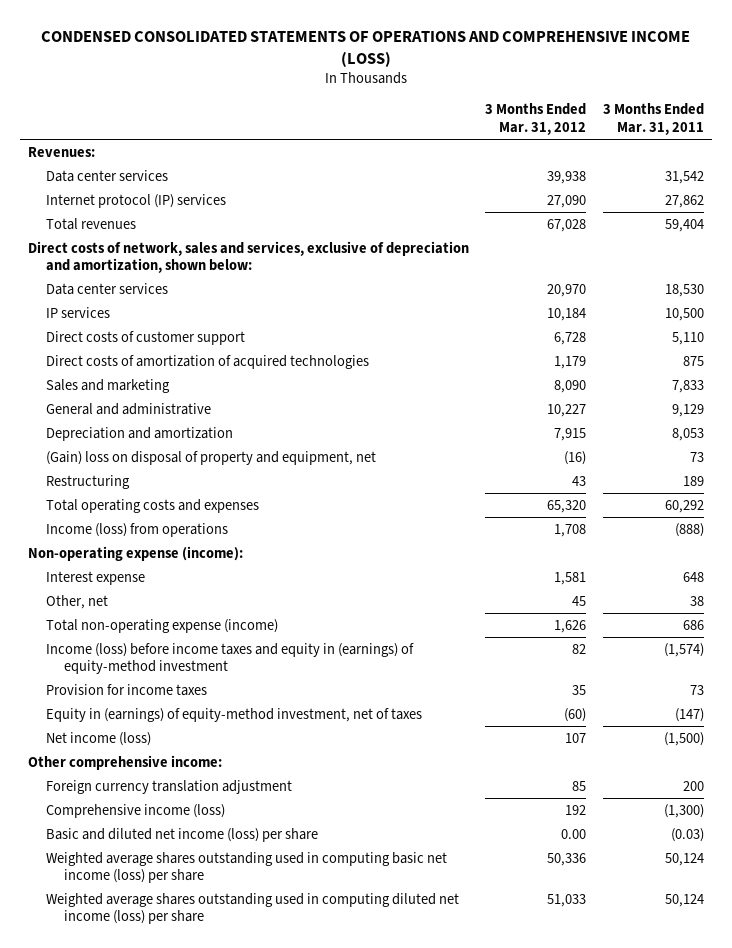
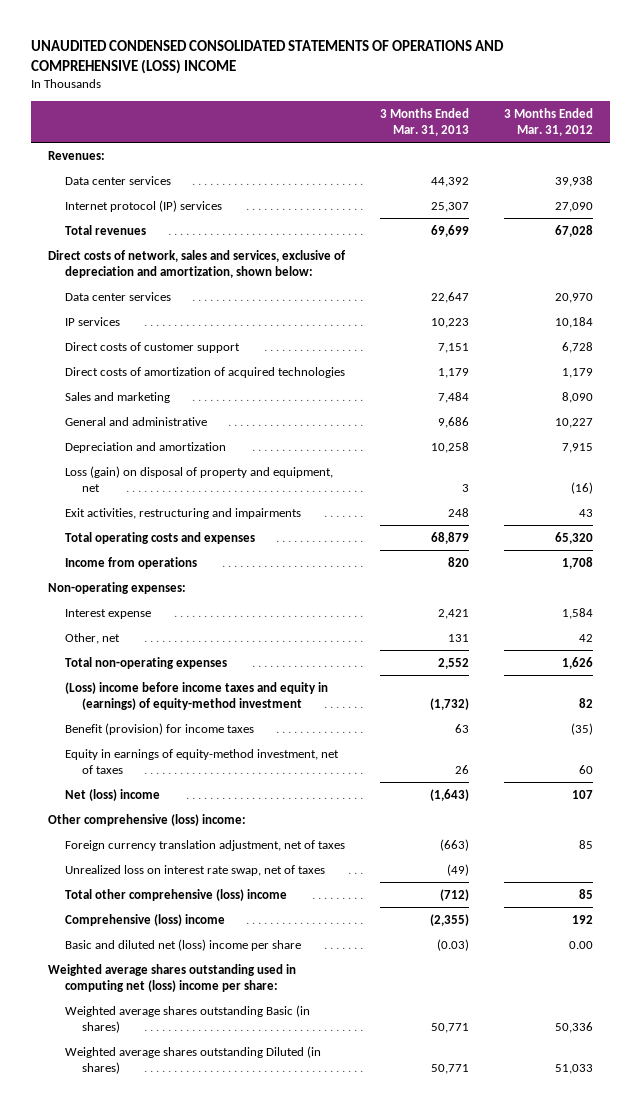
- CONDENSED CONSOLIDATED STATEMENTS OF OPERATIONS AND COMPREHENSIVE INCOME (LOSS)
+ UNAUDITED CONDENSED CONSOLIDATED STATEMENTS OF OPERATIONS AND COMPREHENSIVE (LOSS) INCOME
- | 3 Months Ended Mar. 31, 2012 | 3 Months Ended Mar. 31, 2011
+ | 3 Months Ended Mar. 31, 2013 | 3 Months Ended Mar. 31, 2012
- (Gain) loss on disposal of property and equipment, net | (16) | 73
- Restructuring | 43 | 189
+ Loss (gain) on disposal of property and equipment, net | 3 | (16)
+ Exit activities, restructuring and impairments | 248 | 43
- Income (loss) from operations | 1,708 | (888)
- Non-operating expense (income):
- Interest expense | 1,581 | 648
- Other, net | 45 | 38
- Total non-operating expense (income) | 1,626 | 686
- Income (loss) before income taxes and equity in (earnings) of equity-method investment | 82 | (1,574)
- Provision for income taxes | 35 | 73
- Equity in (earnings) of equity-method investment, net of taxes | (60) | (147)
- Net income (loss) | 107 | (1,500)
- Other comprehensive income:
- Foreign currency translation adjustment | 85 | 200
- Comprehensive income (loss) | 192 | (1,300)
- Basic and diluted net income (loss) per share | 0.00 | (0.03)
- Weighted average shares outstanding used in computing basic net income (loss) per share | 50,336 | 50,124
- Weighted average shares outstanding used in computing diluted net income (loss) per share | 51,033 | 50,124
+ Income from operations | 820 | 1,708
+ Non-operating expenses:
+ Interest expense | 2,421 | 1,584
+ Other, net | 131 | 42
+ Total non-operating expenses | 2,552 | 1,626
+ (Loss) income before income taxes and equity in (earnings) of equity-method investment | (1,732) | 82
+ Benefit (provision) for income taxes | 63 | (35)
+ Equity in earnings of equity-method investment, net of taxes | 26 | 60
+ Net (loss) income | (1,643) | 107
+ Other comprehensive (loss) income:
+ Foreign currency translation adjustment, net of taxes | (663) | 85
+ Unrealized loss on interest rate swap, net of taxes | (49) |
+ Total other comprehensive (loss) income | (712) | 85
+ Comprehensive (loss) income | (2,355) | 192
+ Basic and diluted net (loss) income per share | (0.03) | 0.00
+ Weighted average shares outstanding used in computing net (loss) income per share:
+ Weighted average shares outstanding Basic (in shares) | 50,771 | 50,336
+ Weighted average shares outstanding Diluted (in shares) | 50,771 | 51,033

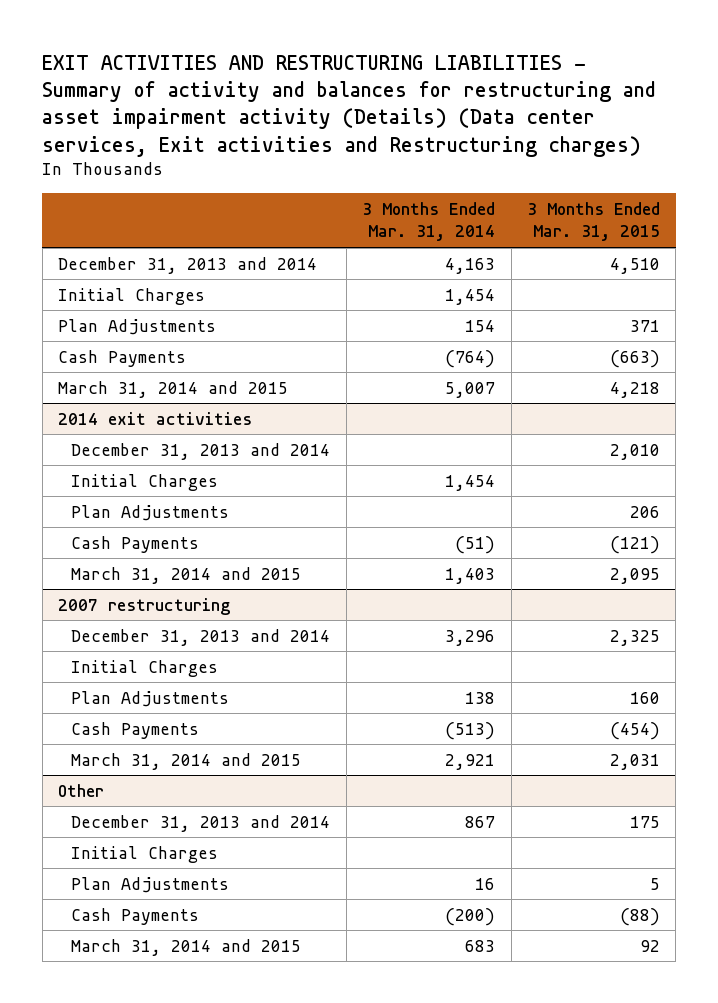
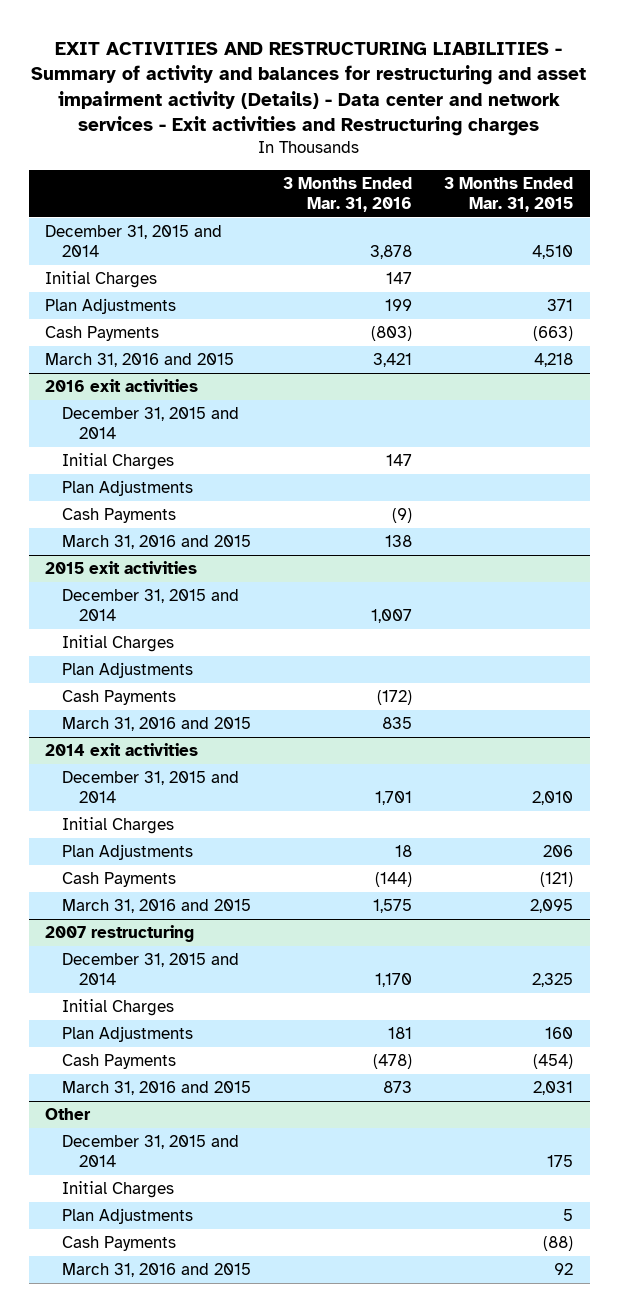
- EXIT ACTIVITIES AND RESTRUCTURING LIABILITIES - Summary of activity and balances for restructuring and asset impairment activity (Details) (Data center services, Exit activities and Restructuring charges)
+ EXIT ACTIVITIES AND RESTRUCTURING LIABILITIES - Summary of activity and balances for restructuring and asset impairment activity (Details) - Data center and network services - Exit activities and Restructuring charges
- | 3 Months Ended Mar. 31, 2014 | 3 Months Ended Mar. 31, 2015
+ | 3 Months Ended Mar. 31, 2016 | 3 Months Ended Mar. 31, 2015
- December 31, 2013 and 2014 | 4,163 | 4,510
+ December 31, 2015 and 2014 | 3,878 | 4,510
- March 31, 2014 and 2015 | 5,007 | 4,218
+ March 31, 2016 and 2015 | 3,421 | 4,218
+ 2016 exit activities
+ December 31, 2015 and 2014
+ Initial Charges | 147 |
+ Plan Adjustments
+ Cash Payments | (9) |
+ March 31, 2016 and 2015 | 138 |
+ 2015 exit activities
+ December 31, 2015 and 2014 | 1,007 |
+ Initial Charges
+ Plan Adjustments
+ Cash Payments | (172) |
+ March 31, 2016 and 2015 | 835 |
@ 2014 exit activities
- December 31, 2013 and 2014 | | 2,010
+ December 31, 2015 and 2014 | 1,701 | 2,010
- March 31, 2014 and 2015 | 1,403 | 2,095
+ March 31, 2016 and 2015 | 1,575 | 2,095
@ 2007 restructuring
- December 31, 2013 and 2014 | 3,296 | 2,325
+ December 31, 2015 and 2014 | 1,170 | 2,325
- March 31, 2014 and 2015 | 2,921 | 2,031
+ March 31, 2016 and 2015 | 873 | 2,031
@ Other
- December 31, 2013 and 2014 | 867 | 175
+ December 31, 2015 and 2014 | | 175
- March 31, 2014 and 2015 | 683 | 92
+ March 31, 2016 and 2015 | | 92

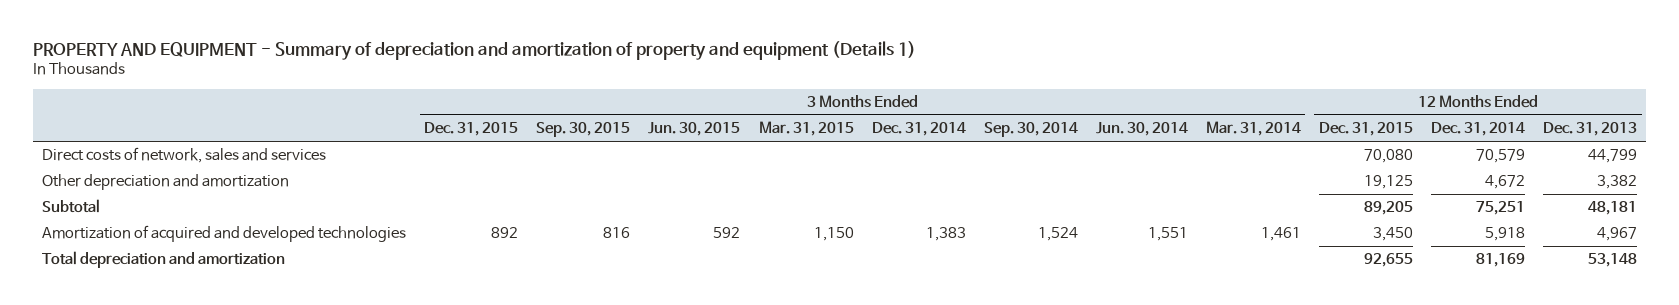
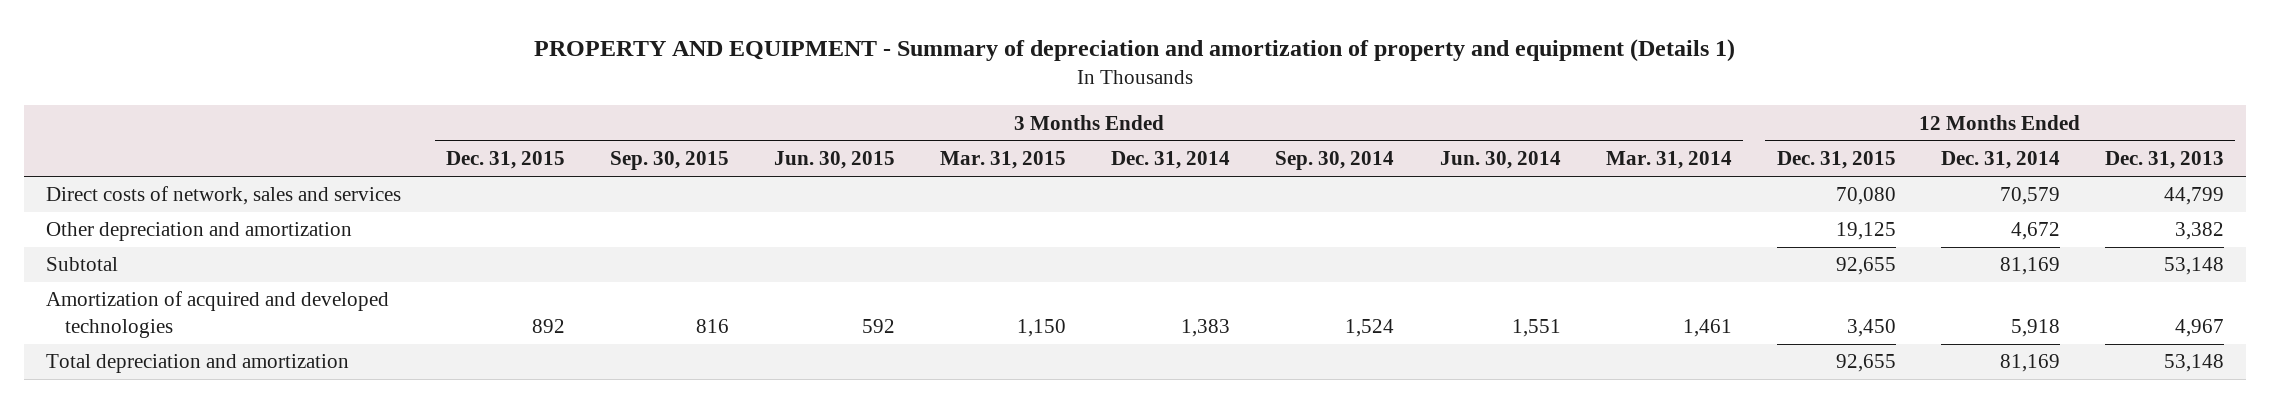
- Subtotal | | | | | | | | | 89,205 | 75,251 | 48,181
+ Subtotal | | | | | | | | | 92,655 | 81,169 | 53,148

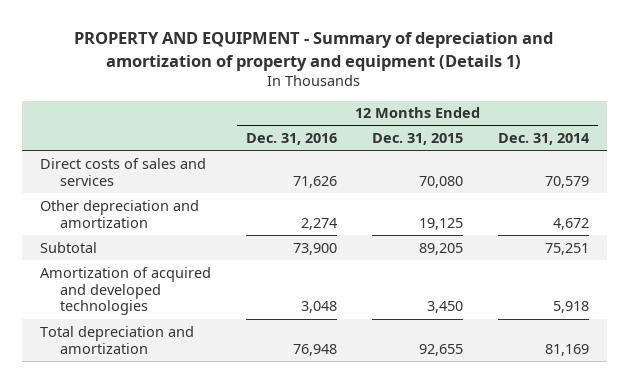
- | 3 Months Ended Dec. 31, 2015 | 3 Months Ended Sep. 30, 2015 | 3 Months Ended Jun. 30, 2015 | 3 Months Ended Mar. 31, 2015 | 3 Months Ended Dec. 31, 2014 | 3 Months Ended Sep. 30, 2014 | 3 Months Ended Jun. 30, 2014 | 3 Months Ended Mar. 31, 2014 | 12 Months Ended Dec. 31, 2015 | 12 Months Ended Dec. 31, 2014 | 12 Months Ended Dec. 31, 2013
+ | 12 Months Ended Dec. 31, 2016 | 12 Months Ended Dec. 31, 2015 | 12 Months Ended Dec. 31, 2014
- Direct costs of network, sales and services | | | | | | | | | 70,080 | 70,579 | 44,799
+ Direct costs of sales and services | 71,626 | 70,080 | 70,579
- Subtotal | | | | | | | | | 92,655 | 81,169 | 53,148
+ Subtotal | 73,900 | 89,205 | 75,251

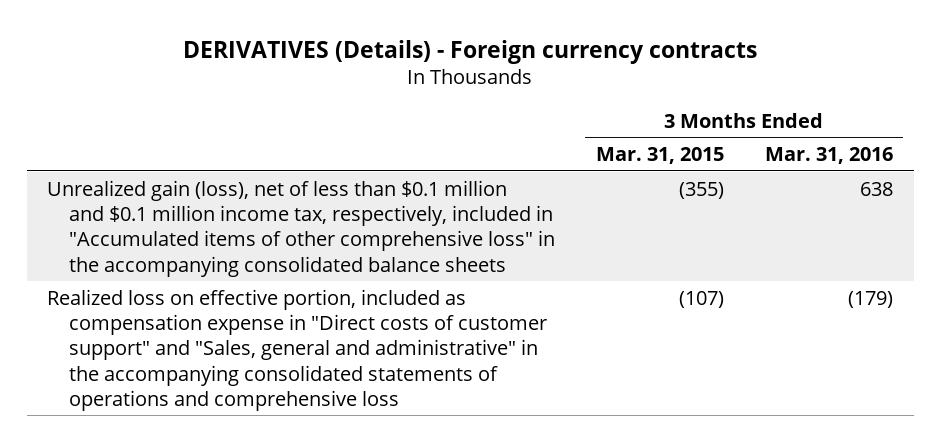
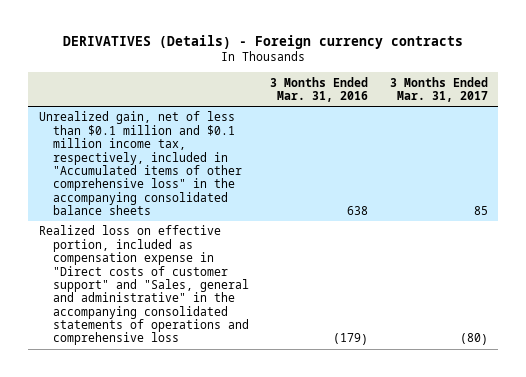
- | 3 Months Ended Mar. 31, 2015 | 3 Months Ended Mar. 31, 2016
+ | 3 Months Ended Mar. 31, 2016 | 3 Months Ended Mar. 31, 2017
- Unrealized gain (loss), net of less than $0.1 million and $0.1 million income tax, respectively, included in "Accumulated items of other comprehensive loss" in the accompanying consolidated balance sheets | (355) | 638
+ Unrealized gain, net of less than $0.1 million and $0.1 million income tax, respectively, included in "Accumulated items of other comprehensive loss" in the accompanying consolidated balance sheets | 638 | 85

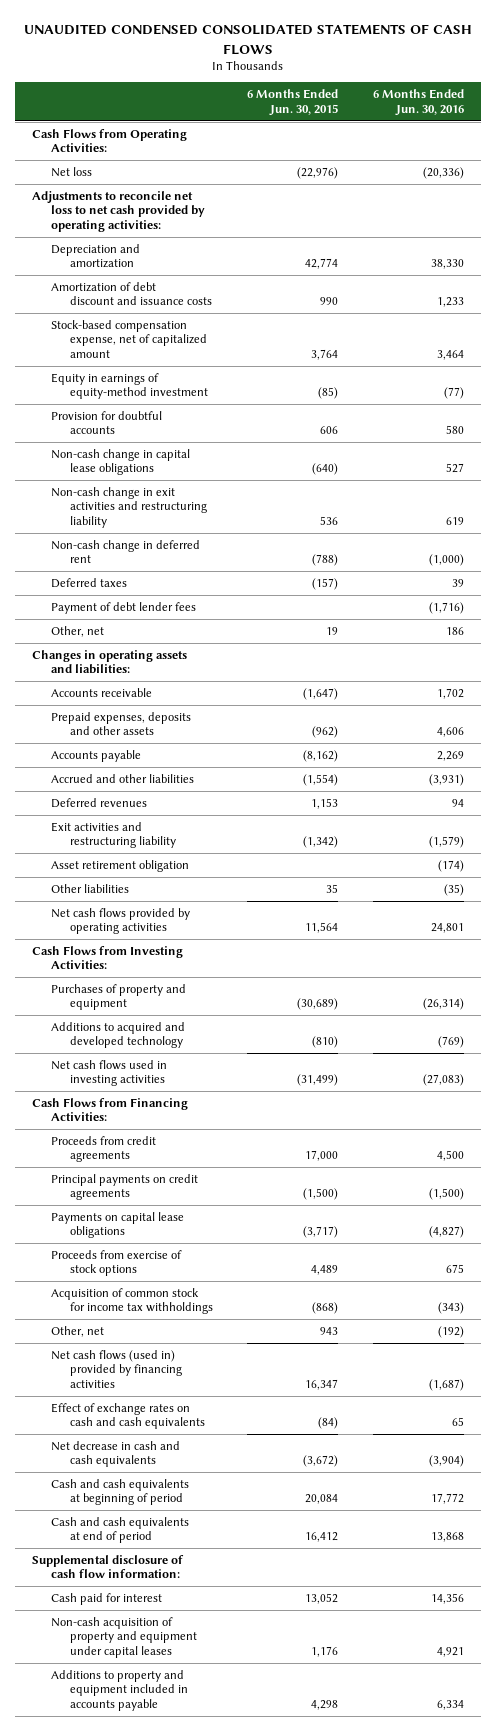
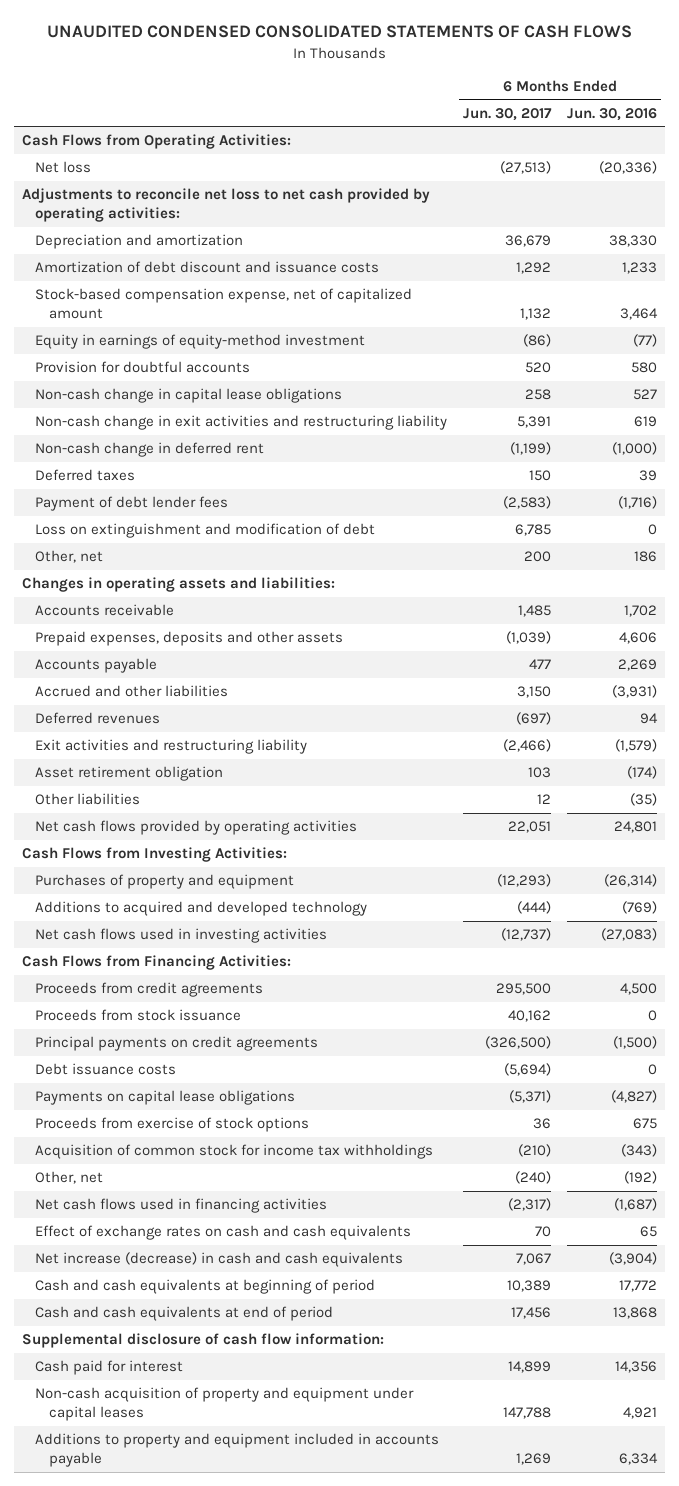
- | 6 Months Ended Jun. 30, 2015 | 6 Months Ended Jun. 30, 2016
+ | 6 Months Ended Jun. 30, 2017 | 6 Months Ended Jun. 30, 2016
+ Loss on extinguishment and modification of debt | 6,785 | 0
+ Proceeds from stock issuance | 40,162 | 0
+ Debt issuance costs | (5,694) | 0
- Net cash flows (used in) provided by financing activities | 16,347 | (1,687)
+ Net cash flows used in financing activities | (2,317) | (1,687)
- Net decrease in cash and cash equivalents | (3,672) | (3,904)
+ Net increase (decrease) in cash and cash equivalents | 7,067 | (3,904)

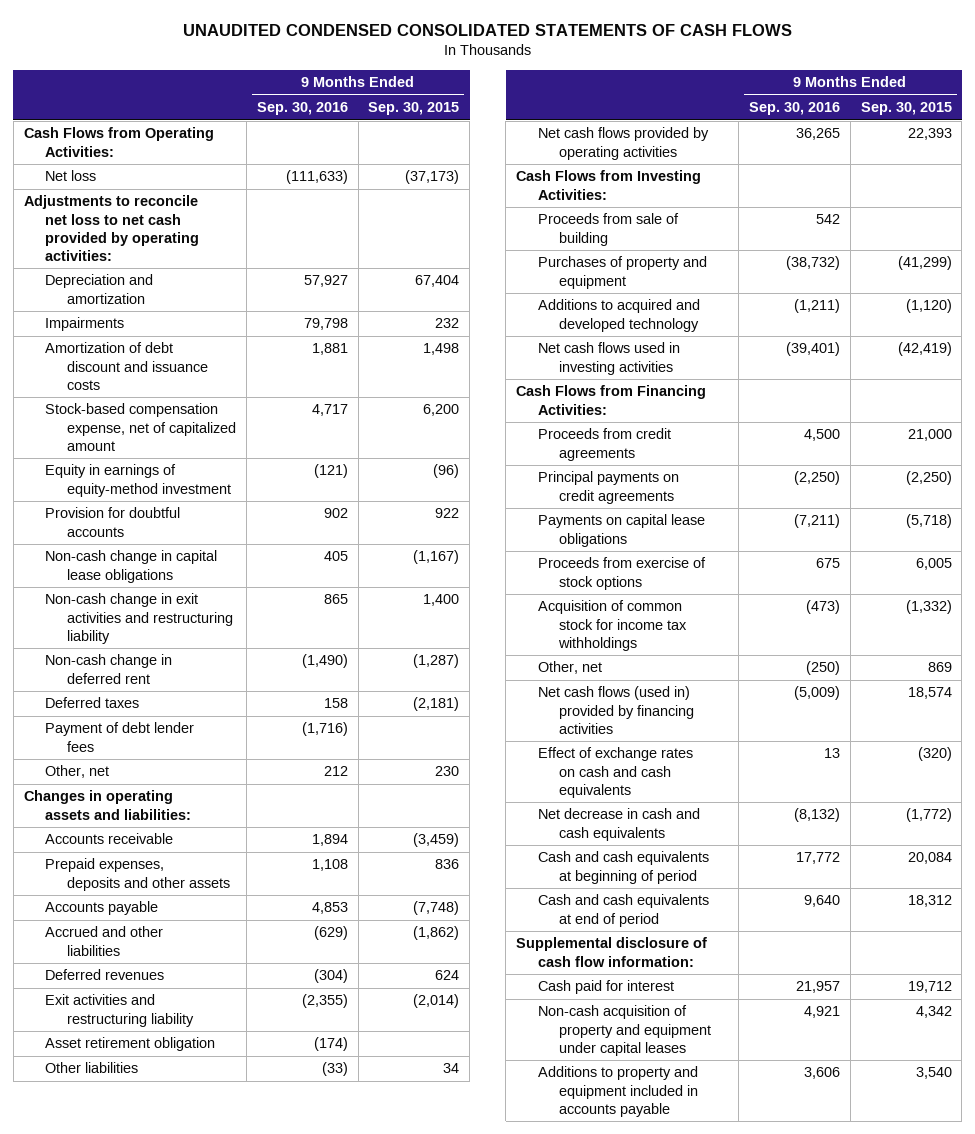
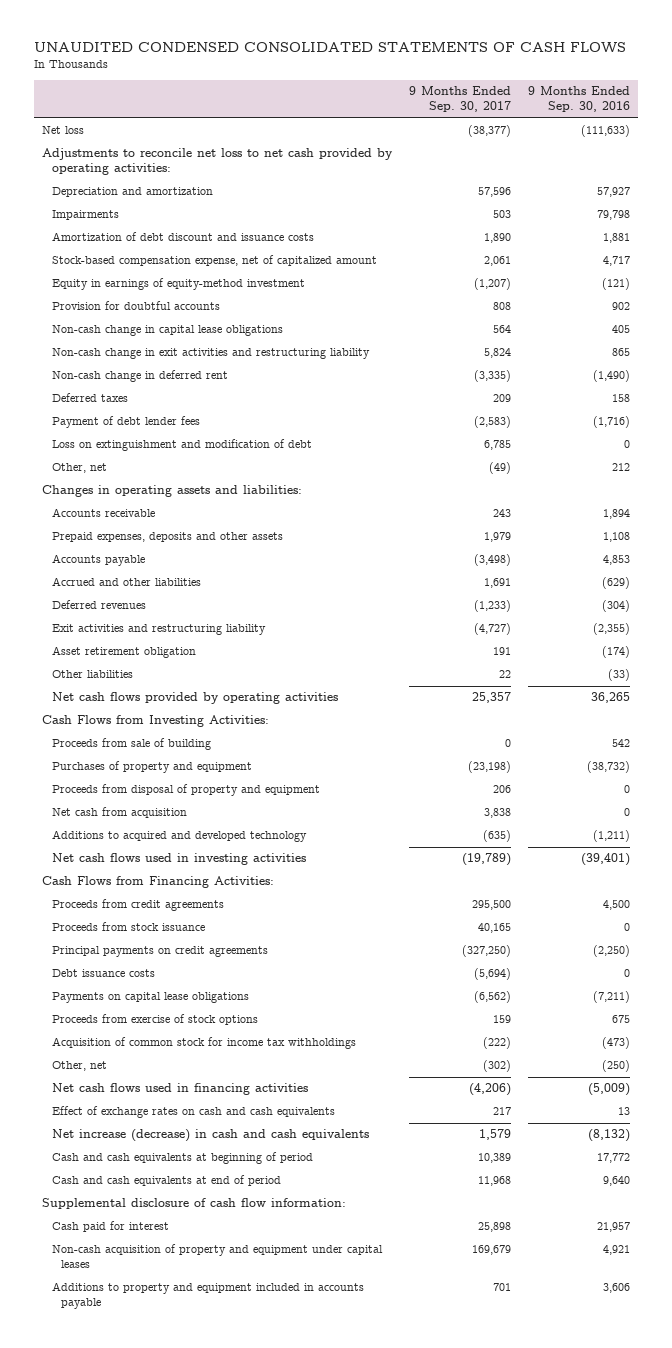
- | 9 Months Ended Sep. 30, 2016 | 9 Months Ended Sep. 30, 2015
+ | 9 Months Ended Sep. 30, 2017 | 9 Months Ended Sep. 30, 2016
- Cash Flows from Operating Activities:
+ Loss on extinguishment and modification of debt | 6,785 | 0
+ Proceeds from disposal of property and equipment | 206 | 0
+ Net cash from acquisition | 3,838 | 0
+ Proceeds from stock issuance | 40,165 | 0
+ Debt issuance costs | (5,694) | 0
- Net cash flows (used in) provided by financing activities | (5,009) | 18,574
+ Net cash flows used in financing activities | (4,206) | (5,009)
- Net decrease in cash and cash equivalents | (8,132) | (1,772)
+ Net increase (decrease) in cash and cash equivalents | 1,579 | (8,132)

